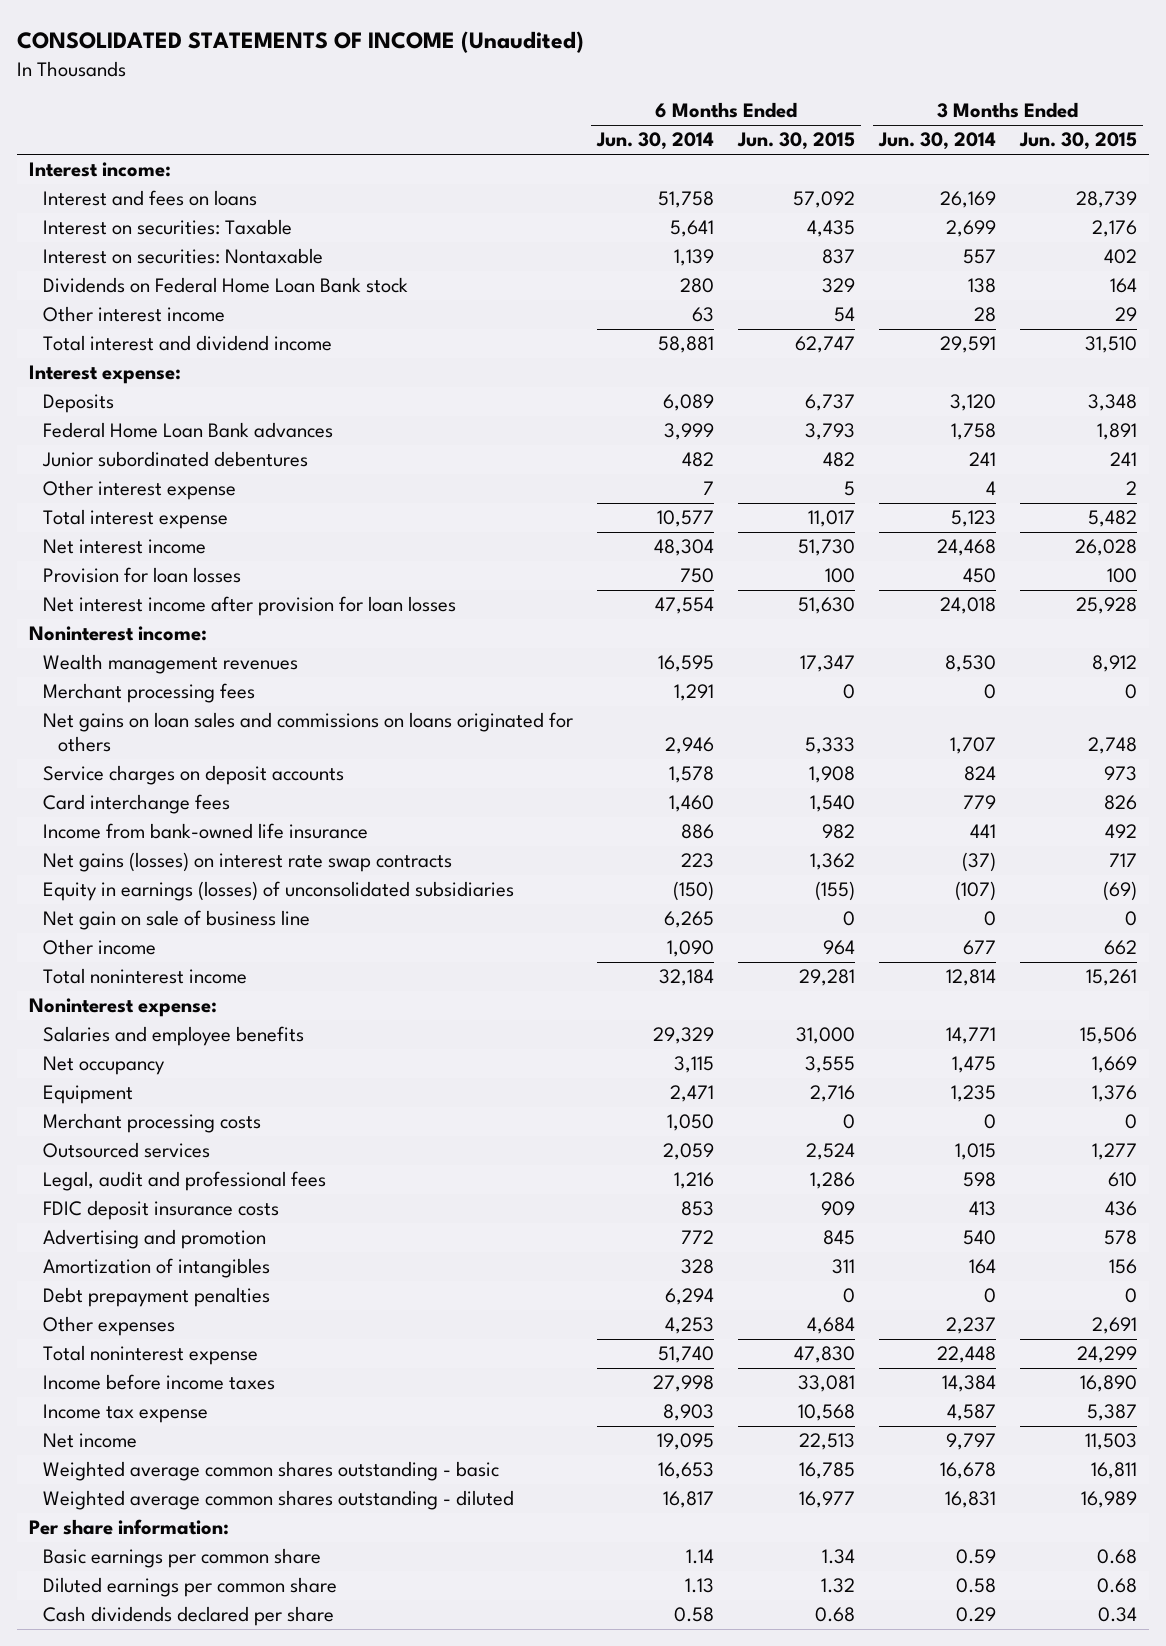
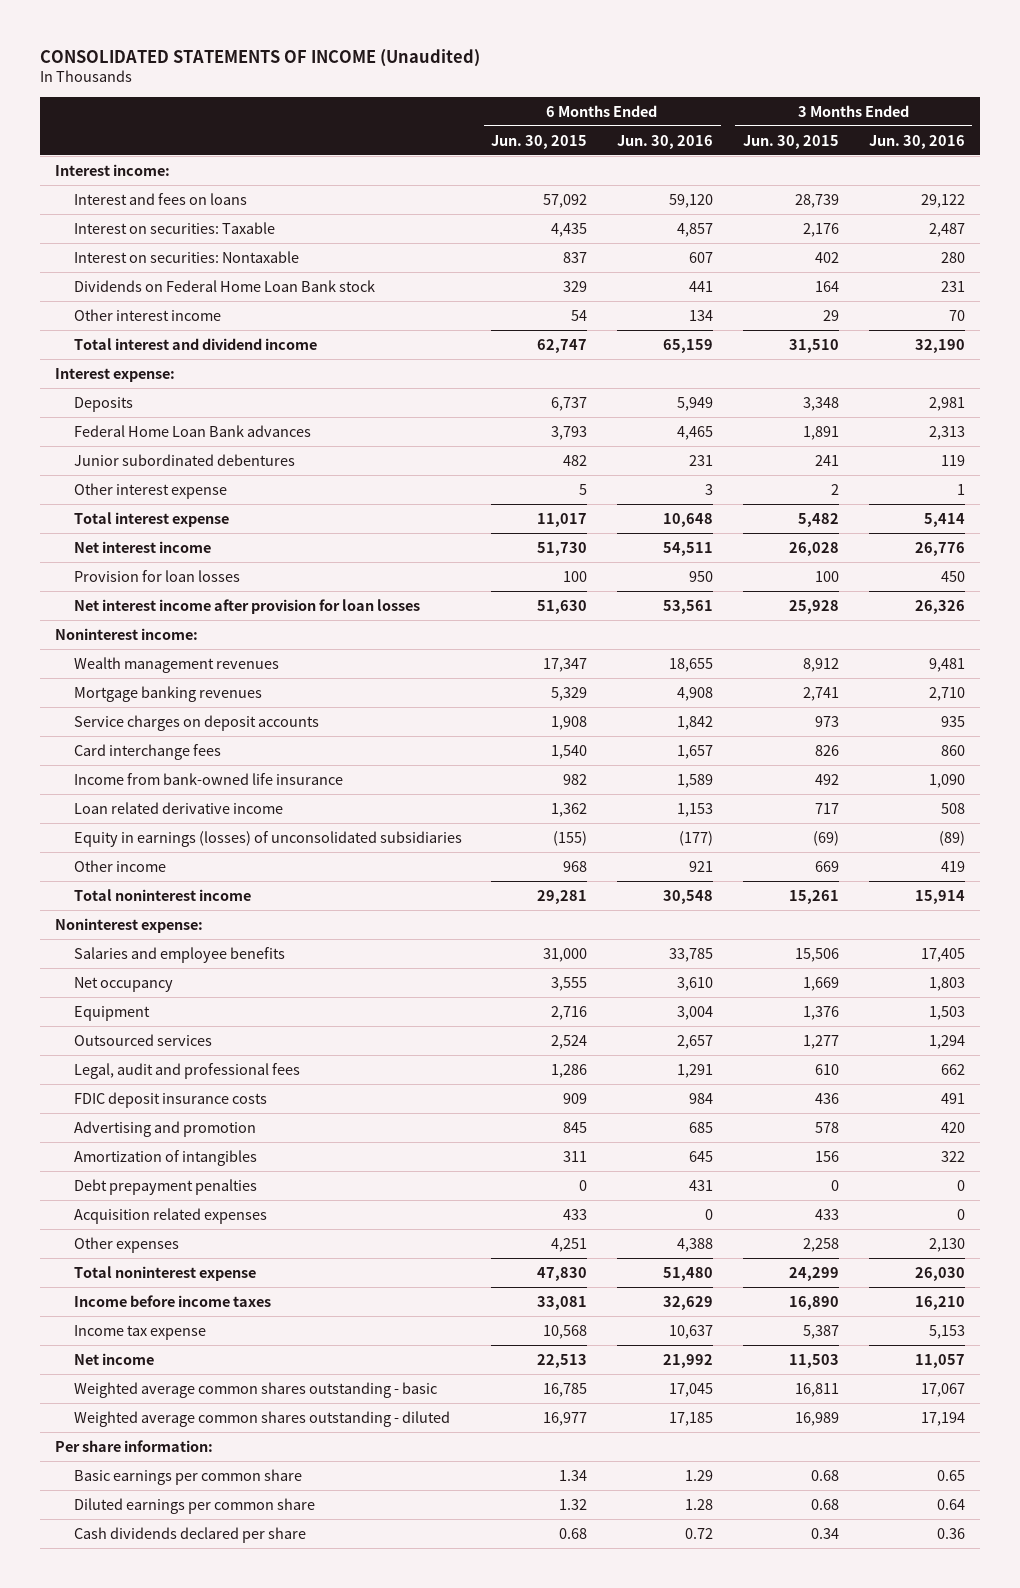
- | 6 Months Ended Jun. 30, 2014 | 6 Months Ended Jun. 30, 2015 | 3 Months Ended Jun. 30, 2014 | 3 Months Ended Jun. 30, 2015
+ | 6 Months Ended Jun. 30, 2015 | 6 Months Ended Jun. 30, 2016 | 3 Months Ended Jun. 30, 2015 | 3 Months Ended Jun. 30, 2016
- Merchant processing fees | 1,291 | 0 | 0 | 0
- Net gains on loan sales and commissions on loans originated for others | 2,946 | 5,333 | 1,707 | 2,748
+ Mortgage banking revenues | 5,329 | 4,908 | 2,741 | 2,710
- Net gains (losses) on interest rate swap contracts | 223 | 1,362 | (37) | 717
+ Loan related derivative income | 1,362 | 1,153 | 717 | 508
- Net gain on sale of business line | 6,265 | 0 | 0 | 0
- Other income | 1,090 | 964 | 677 | 662
+ Other income | 968 | 921 | 669 | 419
- Merchant processing costs | 1,050 | 0 | 0 | 0
- Other expenses | 4,253 | 4,684 | 2,237 | 2,691
+ Acquisition related expenses | 433 | 0 | 433 | 0
+ Other expenses | 4,251 | 4,388 | 2,258 | 2,130

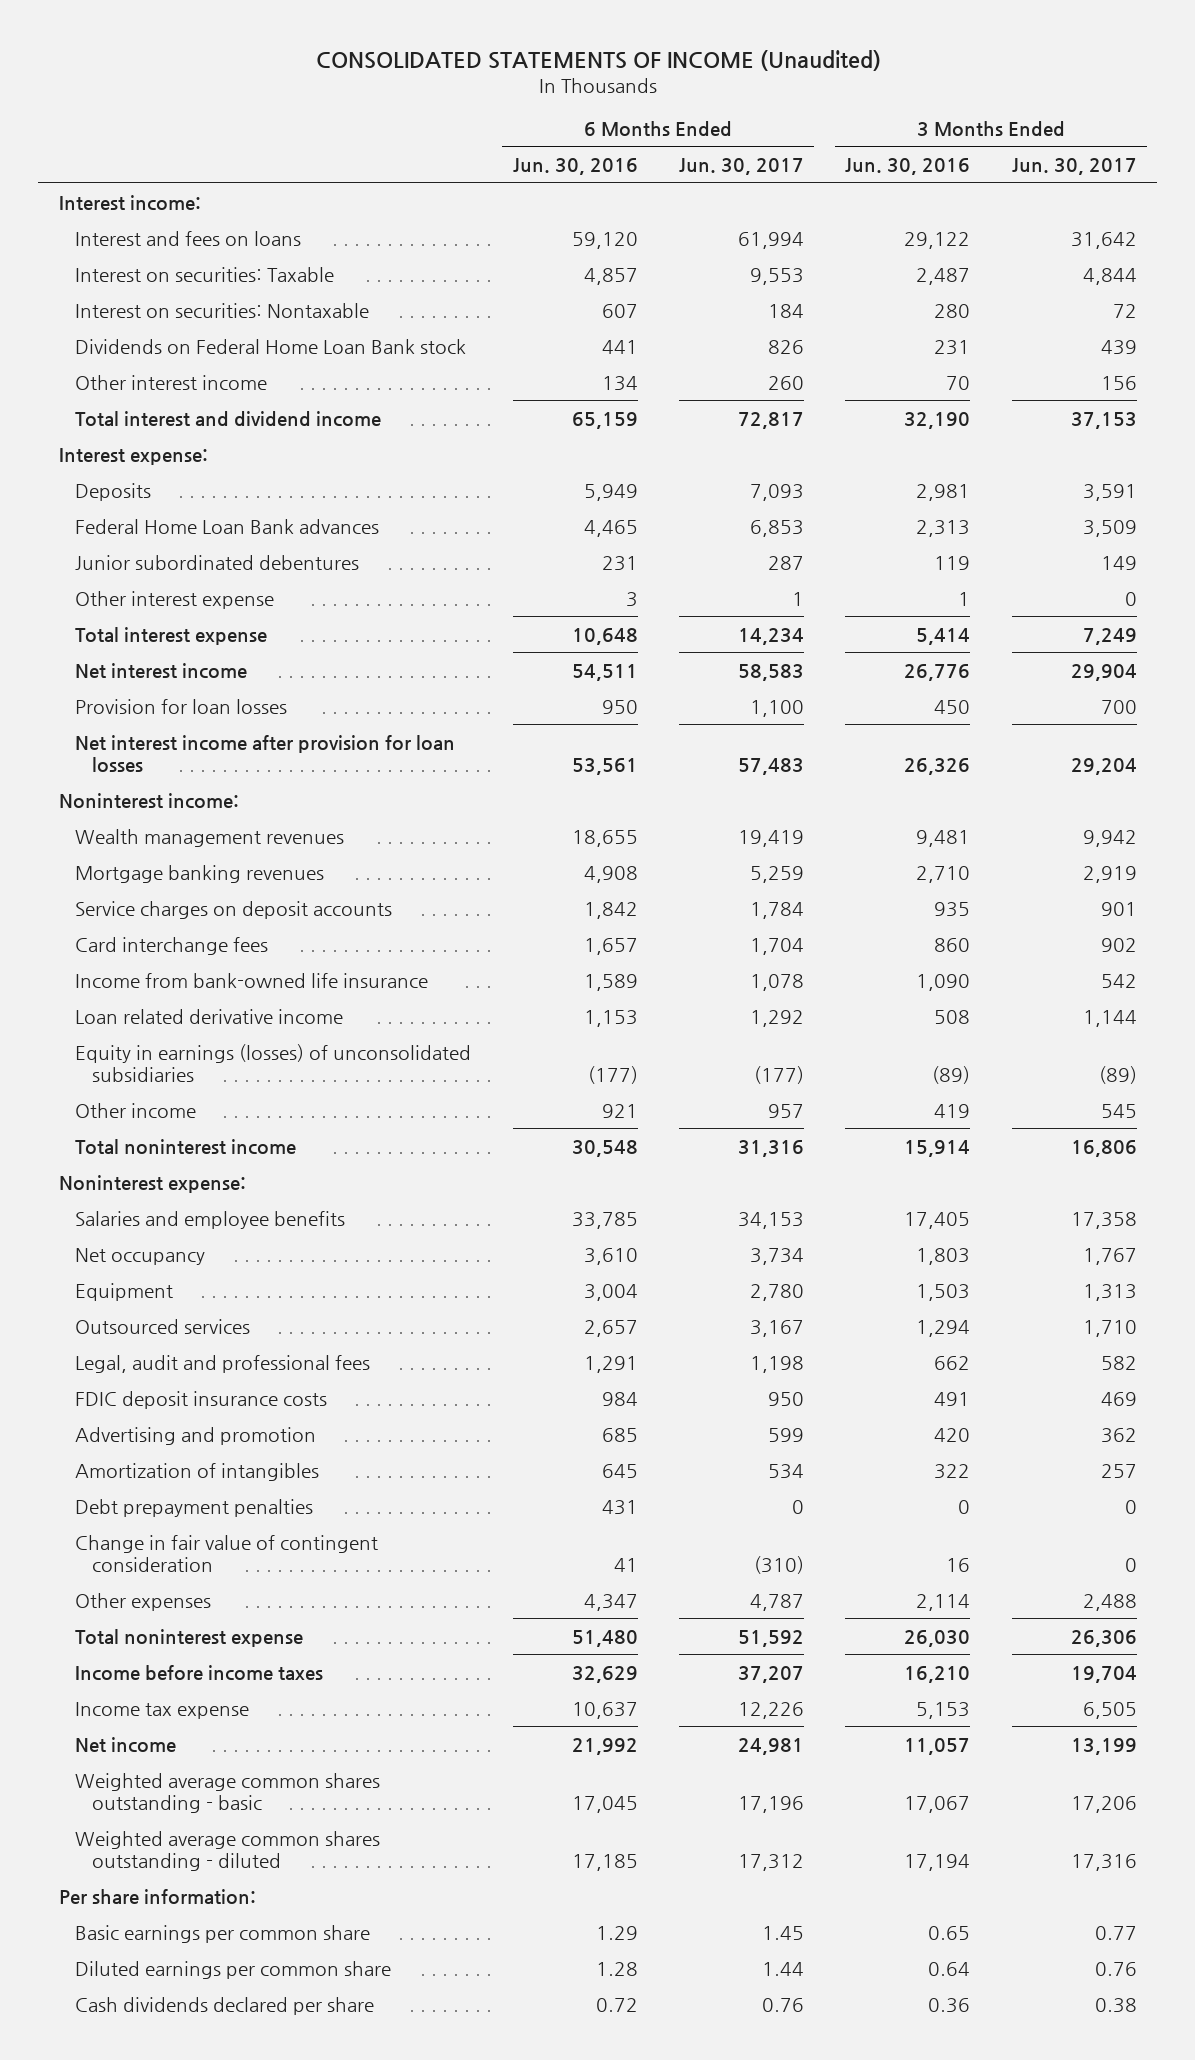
- | 6 Months Ended Jun. 30, 2015 | 6 Months Ended Jun. 30, 2016 | 3 Months Ended Jun. 30, 2015 | 3 Months Ended Jun. 30, 2016
+ | 6 Months Ended Jun. 30, 2016 | 6 Months Ended Jun. 30, 2017 | 3 Months Ended Jun. 30, 2016 | 3 Months Ended Jun. 30, 2017
- Acquisition related expenses | 433 | 0 | 433 | 0
- Other expenses | 4,251 | 4,388 | 2,258 | 2,130
+ Change in fair value of contingent consideration | 41 | (310) | 16 | 0
+ Other expenses | 4,347 | 4,787 | 2,114 | 2,488

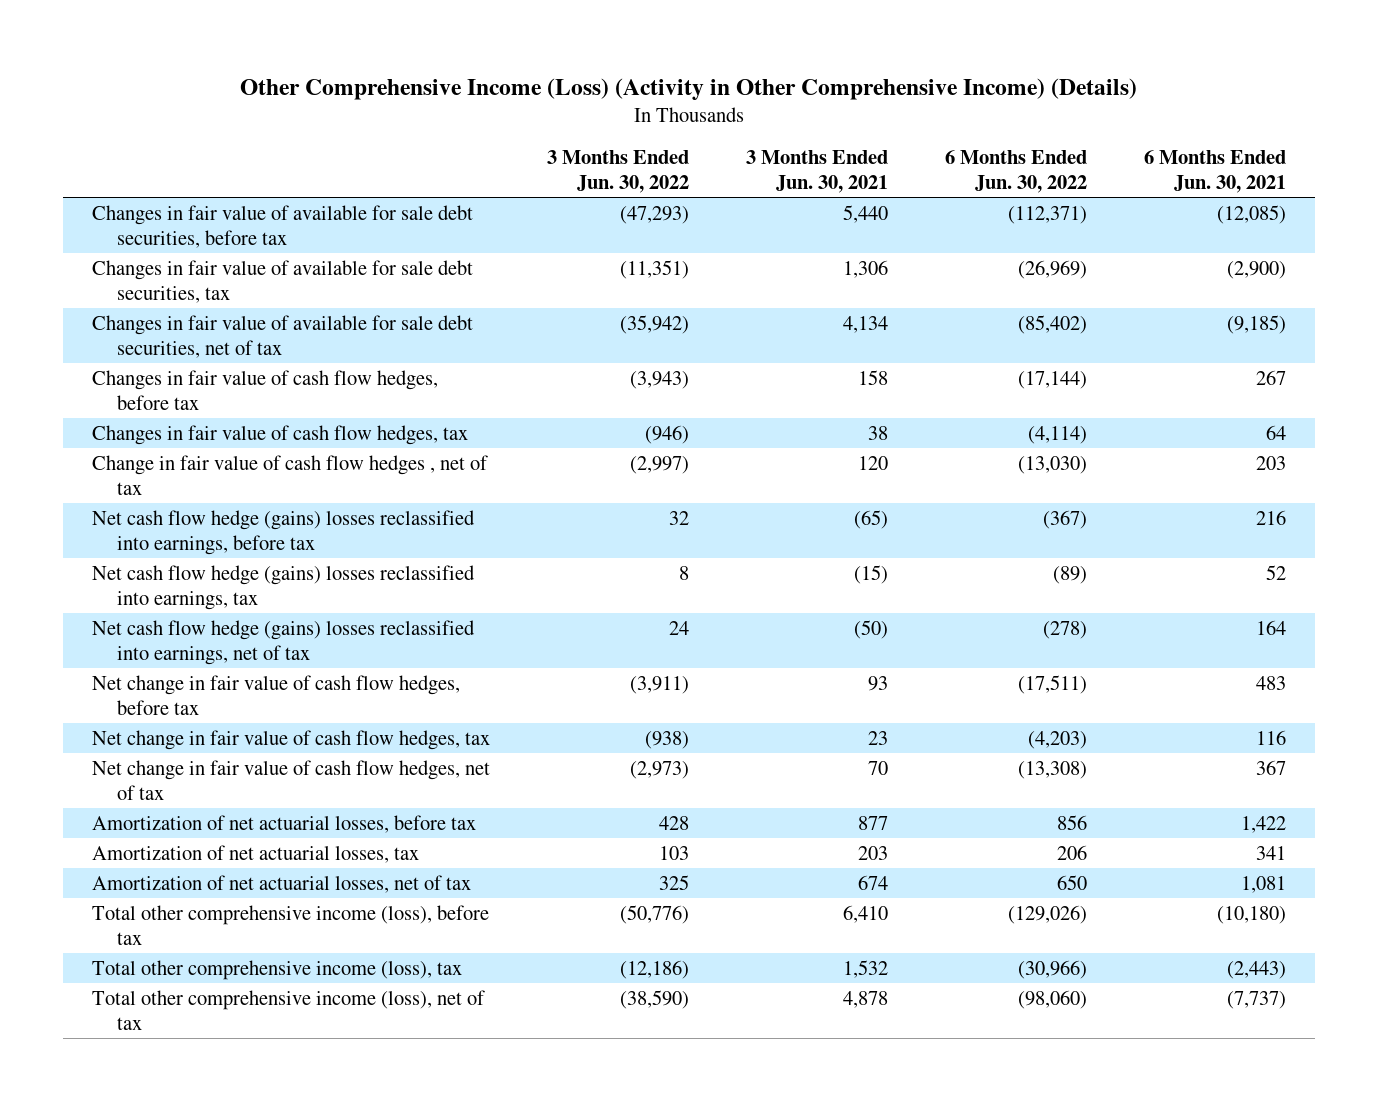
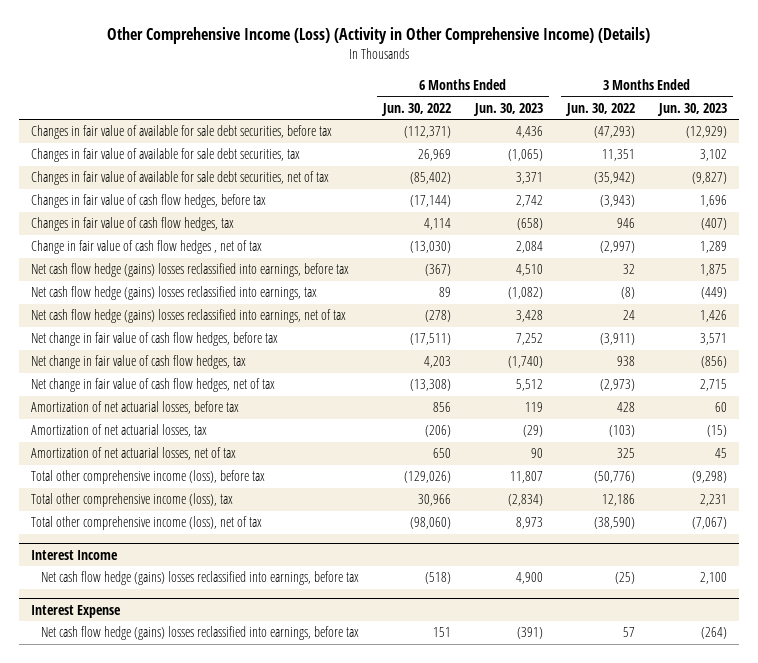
- | 3 Months Ended Jun. 30, 2022 | 3 Months Ended Jun. 30, 2021 | 6 Months Ended Jun. 30, 2022 | 6 Months Ended Jun. 30, 2021
+ | 6 Months Ended Jun. 30, 2022 | 6 Months Ended Jun. 30, 2023 | 3 Months Ended Jun. 30, 2022 | 3 Months Ended Jun. 30, 2023
- Changes in fair value of available for sale debt securities, tax | (11,351) | 1,306 | (26,969) | (2,900)
+ Changes in fair value of available for sale debt securities, tax | 26,969 | (1,065) | 11,351 | 3,102
- Changes in fair value of cash flow hedges, tax | (946) | 38 | (4,114) | 64
+ Changes in fair value of cash flow hedges, tax | 4,114 | (658) | 946 | (407)
- Net cash flow hedge (gains) losses reclassified into earnings, tax | 8 | (15) | (89) | 52
+ Net cash flow hedge (gains) losses reclassified into earnings, tax | 89 | (1,082) | (8) | (449)
- Net change in fair value of cash flow hedges, tax | (938) | 23 | (4,203) | 116
+ Net change in fair value of cash flow hedges, tax | 4,203 | (1,740) | 938 | (856)
- Amortization of net actuarial losses, tax | 103 | 203 | 206 | 341
+ Amortization of net actuarial losses, tax | (206) | (29) | (103) | (15)
- Total other comprehensive income (loss), tax | (12,186) | 1,532 | (30,966) | (2,443)
+ Total other comprehensive income (loss), tax | 30,966 | (2,834) | 12,186 | 2,231
+ Interest Income
+ Net cash flow hedge (gains) losses reclassified into earnings, before tax | (518) | 4,900 | (25) | 2,100
+ Interest Expense
+ Net cash flow hedge (gains) losses reclassified into earnings, before tax | 151 | (391) | 57 | (264)

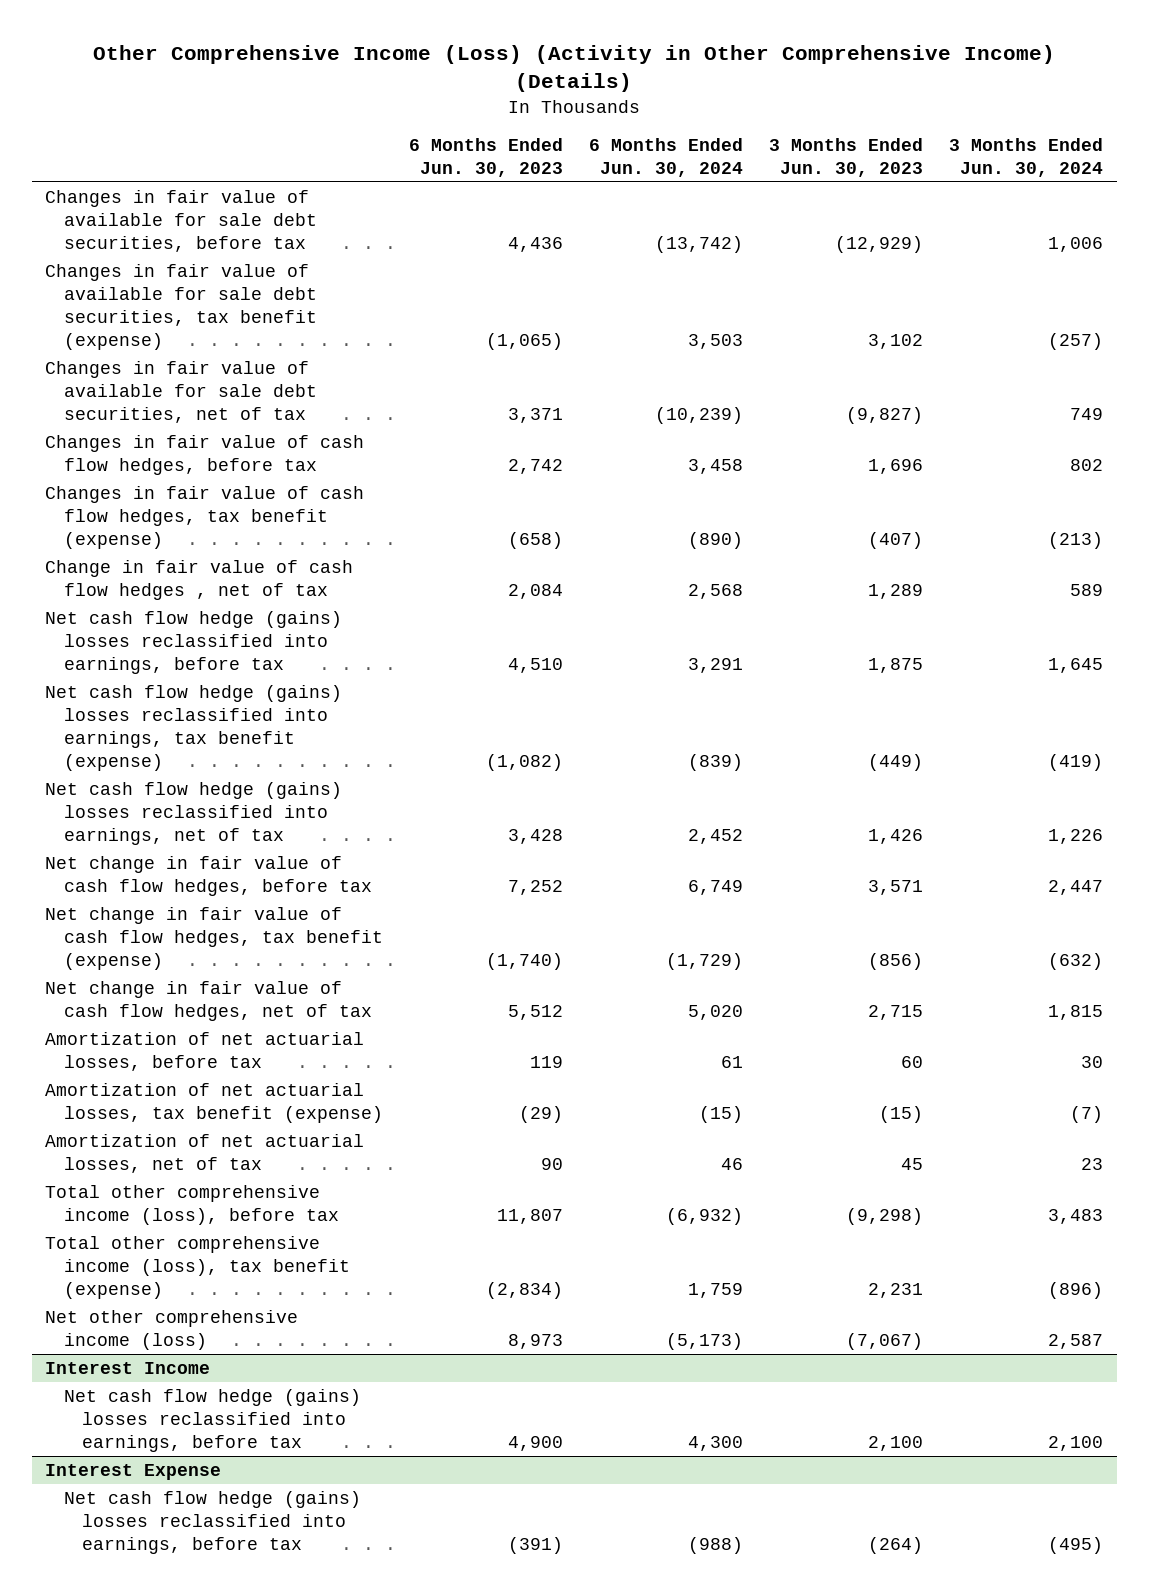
- | 6 Months Ended Jun. 30, 2022 | 6 Months Ended Jun. 30, 2023 | 3 Months Ended Jun. 30, 2022 | 3 Months Ended Jun. 30, 2023
+ | 6 Months Ended Jun. 30, 2023 | 6 Months Ended Jun. 30, 2024 | 3 Months Ended Jun. 30, 2023 | 3 Months Ended Jun. 30, 2024
- Changes in fair value of available for sale debt securities, tax | 26,969 | (1,065) | 11,351 | 3,102
+ Changes in fair value of available for sale debt securities, tax benefit (expense) | (1,065) | 3,503 | 3,102 | (257)
- Changes in fair value of cash flow hedges, tax | 4,114 | (658) | 946 | (407)
+ Changes in fair value of cash flow hedges, tax benefit (expense) | (658) | (890) | (407) | (213)
- Net cash flow hedge (gains) losses reclassified into earnings, tax | 89 | (1,082) | (8) | (449)
+ Net cash flow hedge (gains) losses reclassified into earnings, tax benefit (expense) | (1,082) | (839) | (449) | (419)
- Net change in fair value of cash flow hedges, tax | 4,203 | (1,740) | 938 | (856)
+ Net change in fair value of cash flow hedges, tax benefit (expense) | (1,740) | (1,729) | (856) | (632)
- Amortization of net actuarial losses, tax | (206) | (29) | (103) | (15)
+ Amortization of net actuarial losses, tax benefit (expense) | (29) | (15) | (15) | (7)
- Total other comprehensive income (loss), tax | 30,966 | (2,834) | 12,186 | 2,231
- Total other comprehensive income (loss), net of tax | (98,060) | 8,973 | (38,590) | (7,067)
+ Total other comprehensive income (loss), tax benefit (expense) | (2,834) | 1,759 | 2,231 | (896)
+ Net other comprehensive income (loss) | 8,973 | (5,173) | (7,067) | 2,587

